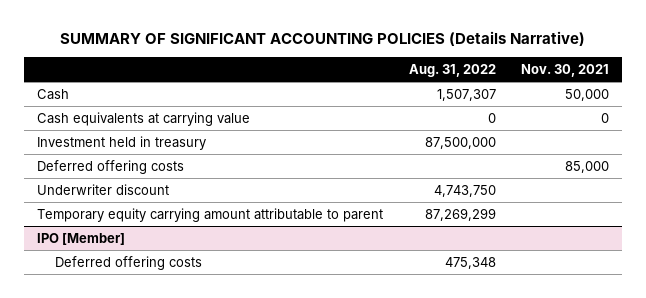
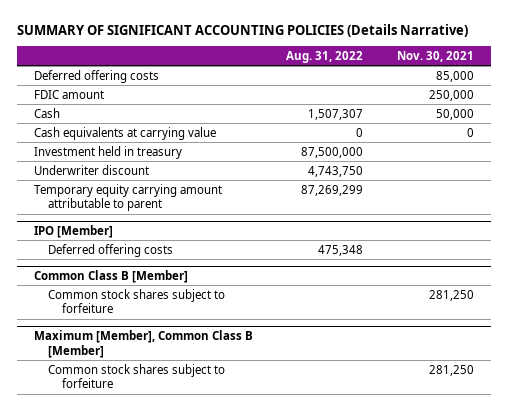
moved up: Deferred offering costs | | 85,000
+ FDIC amount | | 250,000
+ Common Class B [Member]
+ Common stock shares subject to forfeiture | | 281,250
+ Maximum [Member], Common Class B [Member]
+ Common stock shares subject to forfeiture | | 281,250

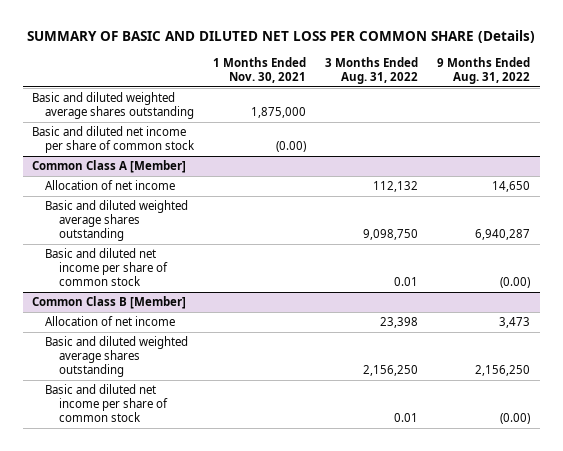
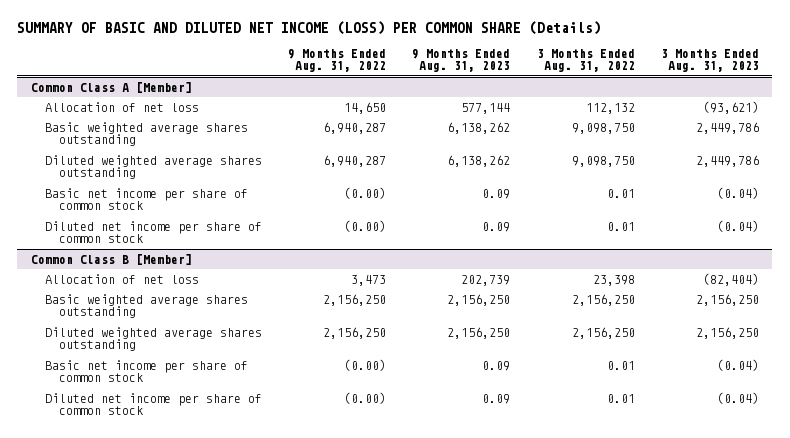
- SUMMARY OF BASIC AND DILUTED NET LOSS PER COMMON SHARE (Details)
+ SUMMARY OF BASIC AND DILUTED NET INCOME (LOSS) PER COMMON SHARE (Details)
- | 1 Months Ended Nov. 30, 2021 | 3 Months Ended Aug. 31, 2022 | 9 Months Ended Aug. 31, 2022
+ | 9 Months Ended Aug. 31, 2022 | 9 Months Ended Aug. 31, 2023 | 3 Months Ended Aug. 31, 2022 | 3 Months Ended Aug. 31, 2023
- Basic and diluted weighted average shares outstanding | 1,875,000 | |
- Basic and diluted net income per share of common stock | (0.00) | |
@ Common Class A [Member]
- Allocation of net income | | 112,132 | 14,650
- Basic and diluted weighted average shares outstanding | | 9,098,750 | 6,940,287
- Basic and diluted net income per share of common stock | | 0.01 | (0.00)
+ Allocation of net loss | 14,650 | 577,144 | 112,132 | (93,621)
+ Basic weighted average shares outstanding | 6,940,287 | 6,138,262 | 9,098,750 | 2,449,786
+ Diluted weighted average shares outstanding | 6,940,287 | 6,138,262 | 9,098,750 | 2,449,786
+ Basic net income per share of common stock | (0.00) | 0.09 | 0.01 | (0.04)
+ Diluted net income per share of common stock | (0.00) | 0.09 | 0.01 | (0.04)
@ Common Class B [Member]
- Allocation of net income | | 23,398 | 3,473
- Basic and diluted weighted average shares outstanding | | 2,156,250 | 2,156,250
- Basic and diluted net income per share of common stock | | 0.01 | (0.00)
+ Allocation of net loss | 3,473 | 202,739 | 23,398 | (82,404)
+ Basic weighted average shares outstanding | 2,156,250 | 2,156,250 | 2,156,250 | 2,156,250
+ Diluted weighted average shares outstanding | 2,156,250 | 2,156,250 | 2,156,250 | 2,156,250
+ Basic net income per share of common stock | (0.00) | 0.09 | 0.01 | (0.04)
+ Diluted net income per share of common stock | (0.00) | 0.09 | 0.01 | (0.04)

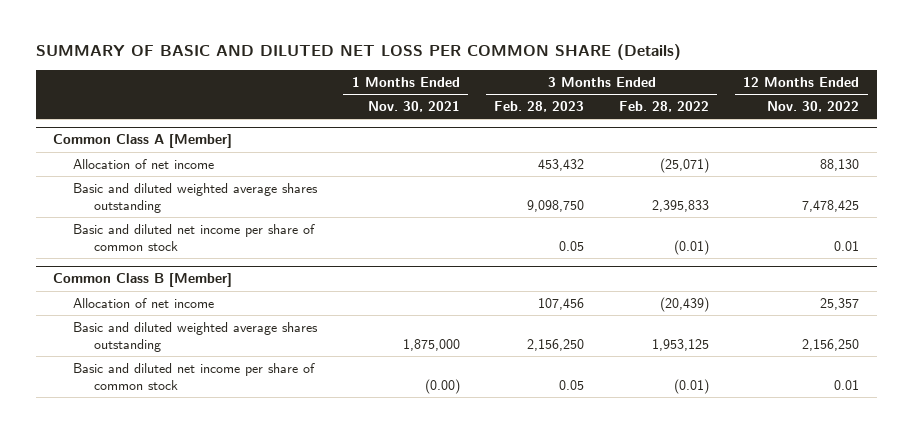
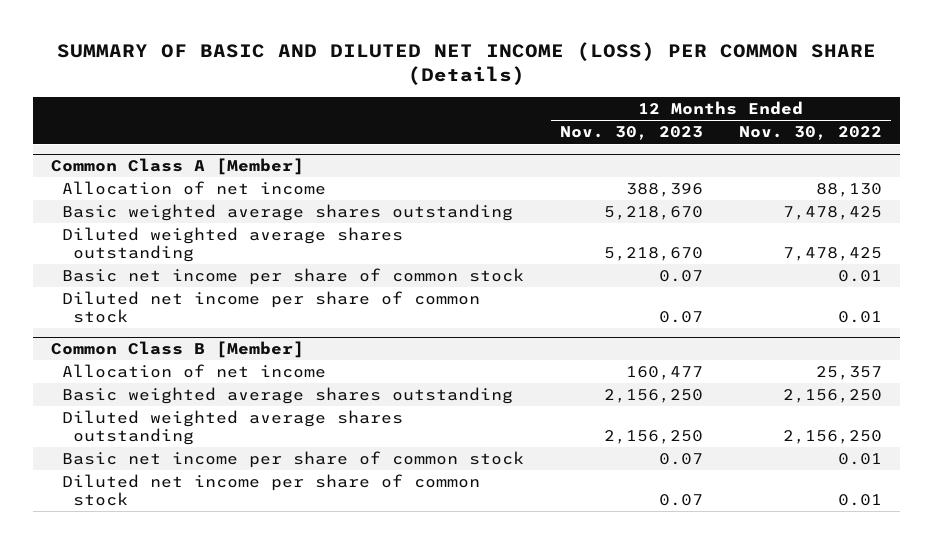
- SUMMARY OF BASIC AND DILUTED NET LOSS PER COMMON SHARE (Details)
+ SUMMARY OF BASIC AND DILUTED NET INCOME (LOSS) PER COMMON SHARE (Details)
- | 1 Months Ended Nov. 30, 2021 | 3 Months Ended Feb. 28, 2023 | 3 Months Ended Feb. 28, 2022 | 12 Months Ended Nov. 30, 2022
+ | 12 Months Ended Nov. 30, 2023 | 12 Months Ended Nov. 30, 2022
@ Common Class A [Member]
- Basic and diluted weighted average shares outstanding | | 9,098,750 | 2,395,833 | 7,478,425
- Basic and diluted net income per share of common stock | | 0.05 | (0.01) | 0.01
+ Basic weighted average shares outstanding | 5,218,670 | 7,478,425
+ Diluted weighted average shares outstanding | 5,218,670 | 7,478,425
+ Basic net income per share of common stock | 0.07 | 0.01
+ Diluted net income per share of common stock | 0.07 | 0.01
@ Common Class B [Member]
- Basic and diluted weighted average shares outstanding | 1,875,000 | 2,156,250 | 1,953,125 | 2,156,250
- Basic and diluted net income per share of common stock | (0.00) | 0.05 | (0.01) | 0.01
+ Basic weighted average shares outstanding | 2,156,250 | 2,156,250
+ Diluted weighted average shares outstanding | 2,156,250 | 2,156,250
+ Basic net income per share of common stock | 0.07 | 0.01
+ Diluted net income per share of common stock | 0.07 | 0.01

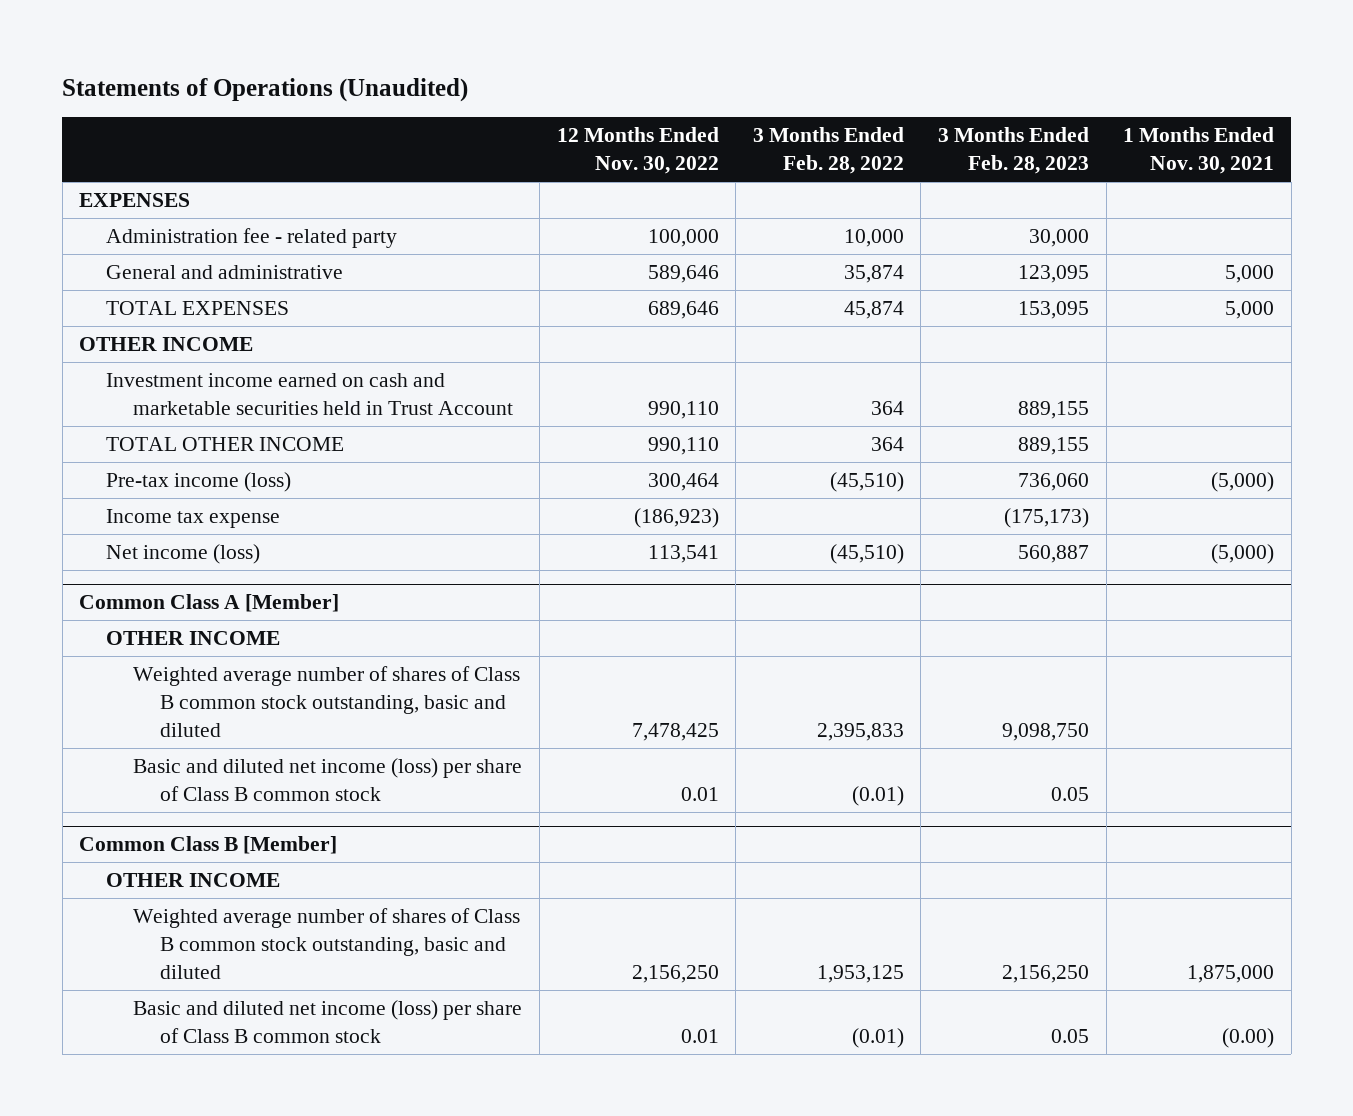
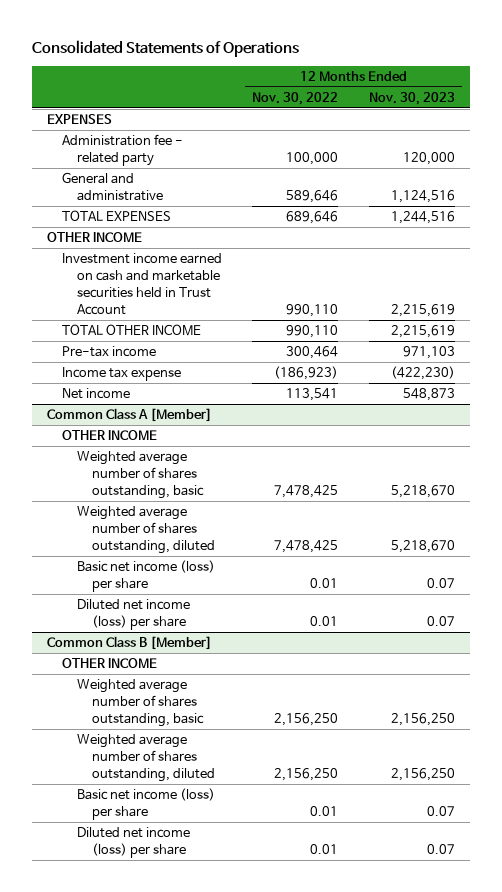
- Statements of Operations (Unaudited)
+ Consolidated Statements of Operations
- | 12 Months Ended Nov. 30, 2022 | 3 Months Ended Feb. 28, 2022 | 3 Months Ended Feb. 28, 2023 | 1 Months Ended Nov. 30, 2021
+ | 12 Months Ended Nov. 30, 2022 | 12 Months Ended Nov. 30, 2023
- Pre-tax income (loss) | 300,464 | (45,510) | 736,060 | (5,000)
+ Pre-tax income | 300,464 | 971,103
- Net income (loss) | 113,541 | (45,510) | 560,887 | (5,000)
+ Net income | 113,541 | 548,873
@ Common Class A [Member]
- Weighted average number of shares of Class B common stock outstanding, basic and diluted | 7,478,425 | 2,395,833 | 9,098,750 |
- Basic and diluted net income (loss) per share of Class B common stock | 0.01 | (0.01) | 0.05 |
+ Weighted average number of shares outstanding, basic | 7,478,425 | 5,218,670
+ Weighted average number of shares outstanding, diluted | 7,478,425 | 5,218,670
+ Basic net income (loss) per share | 0.01 | 0.07
+ Diluted net income (loss) per share | 0.01 | 0.07
@ Common Class B [Member]
- Weighted average number of shares of Class B common stock outstanding, basic and diluted | 2,156,250 | 1,953,125 | 2,156,250 | 1,875,000
- Basic and diluted net income (loss) per share of Class B common stock | 0.01 | (0.01) | 0.05 | (0.00)
+ Weighted average number of shares outstanding, basic | 2,156,250 | 2,156,250
+ Weighted average number of shares outstanding, diluted | 2,156,250 | 2,156,250
+ Basic net income (loss) per share | 0.01 | 0.07
+ Diluted net income (loss) per share | 0.01 | 0.07

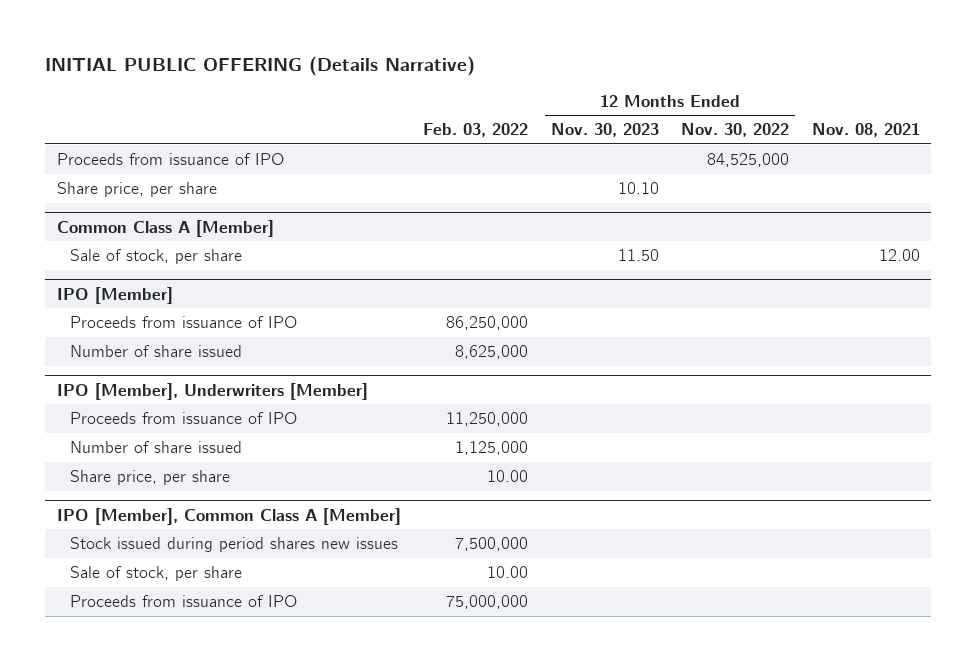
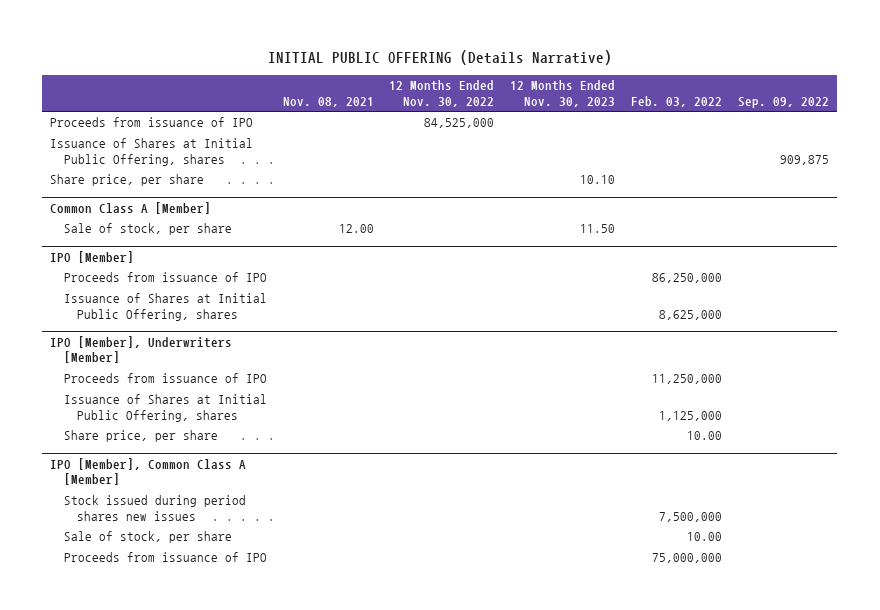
- | Feb. 03, 2022 | 12 Months Ended Nov. 30, 2023 | 12 Months Ended Nov. 30, 2022 | Nov. 08, 2021
+ | Nov. 08, 2021 | 12 Months Ended Nov. 30, 2022 | 12 Months Ended Nov. 30, 2023 | Feb. 03, 2022 | Sep. 09, 2022
+ Issuance of Shares at Initial Public Offering, shares | | | | | 909,875
@ IPO [Member]
- Number of share issued | 8,625,000 | | |
+ Issuance of Shares at Initial Public Offering, shares | | | | 8,625,000 |
@ IPO [Member], Underwriters [Member]
- Number of share issued | 1,125,000 | | |
+ Issuance of Shares at Initial Public Offering, shares | | | | 1,125,000 |

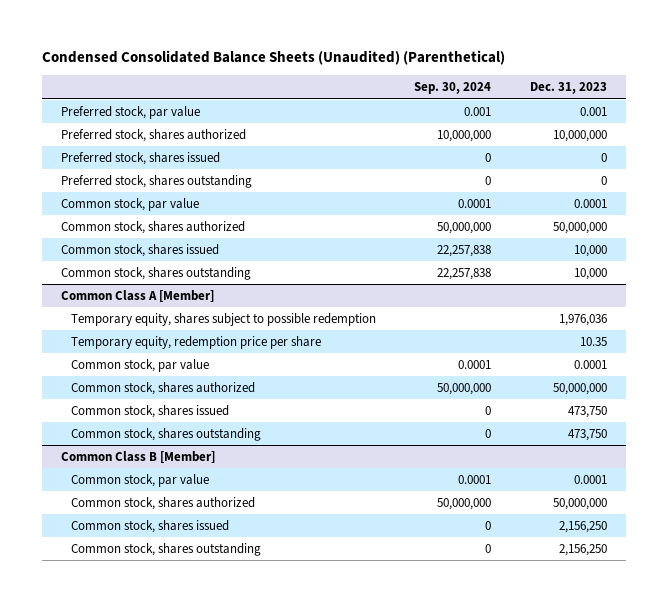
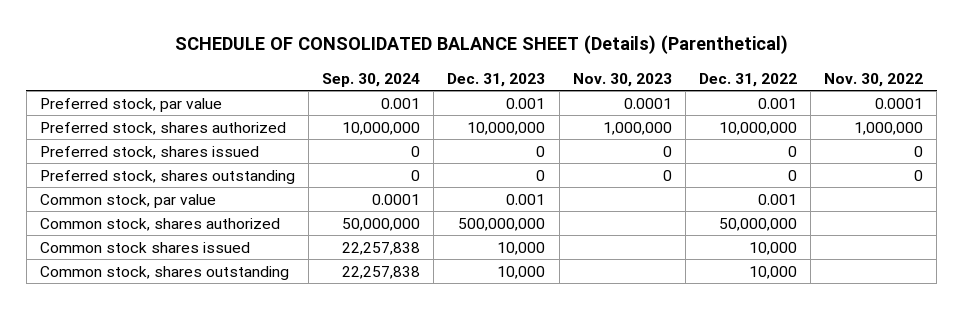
- Condensed Consolidated Balance Sheets (Unaudited) (Parenthetical)
+ SCHEDULE OF CONSOLIDATED BALANCE SHEET (Details) (Parenthetical)
- | Sep. 30, 2024 | Dec. 31, 2023
+ | Sep. 30, 2024 | Dec. 31, 2023 | Nov. 30, 2023 | Dec. 31, 2022 | Nov. 30, 2022
- Common stock, par value | 0.0001 | 0.0001
- Common stock, shares authorized | 50,000,000 | 50,000,000
- Common stock, shares issued | 22,257,838 | 10,000
+ Common stock, par value | 0.0001 | 0.001 | | 0.001 |
+ Common stock, shares authorized | 50,000,000 | 500,000,000 | | 50,000,000 |
+ Common stock shares issued | 22,257,838 | 10,000 | | 10,000 |
- Common Class A [Member]
- Temporary equity, shares subject to possible redemption | | 1,976,036
- Temporary equity, redemption price per share | | 10.35
- Common stock, par value | 0.0001 | 0.0001
- Common stock, shares authorized | 50,000,000 | 50,000,000
- Common stock, shares issued | 0 | 473,750
- Common stock, shares outstanding | 0 | 473,750
- Common Class B [Member]
- Common stock, par value | 0.0001 | 0.0001
- Common stock, shares authorized | 50,000,000 | 50,000,000
- Common stock, shares issued | 0 | 2,156,250
- Common stock, shares outstanding | 0 | 2,156,250

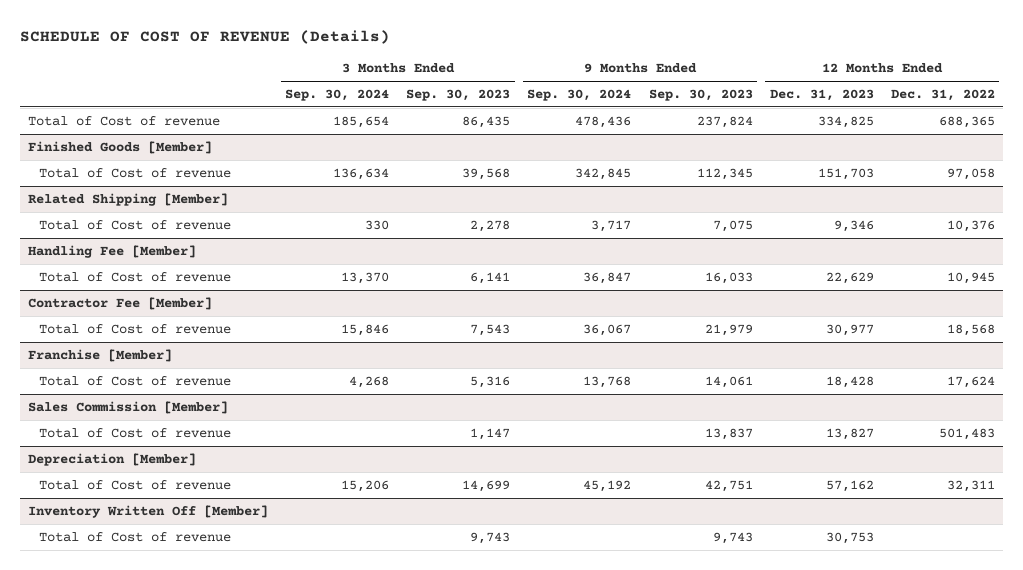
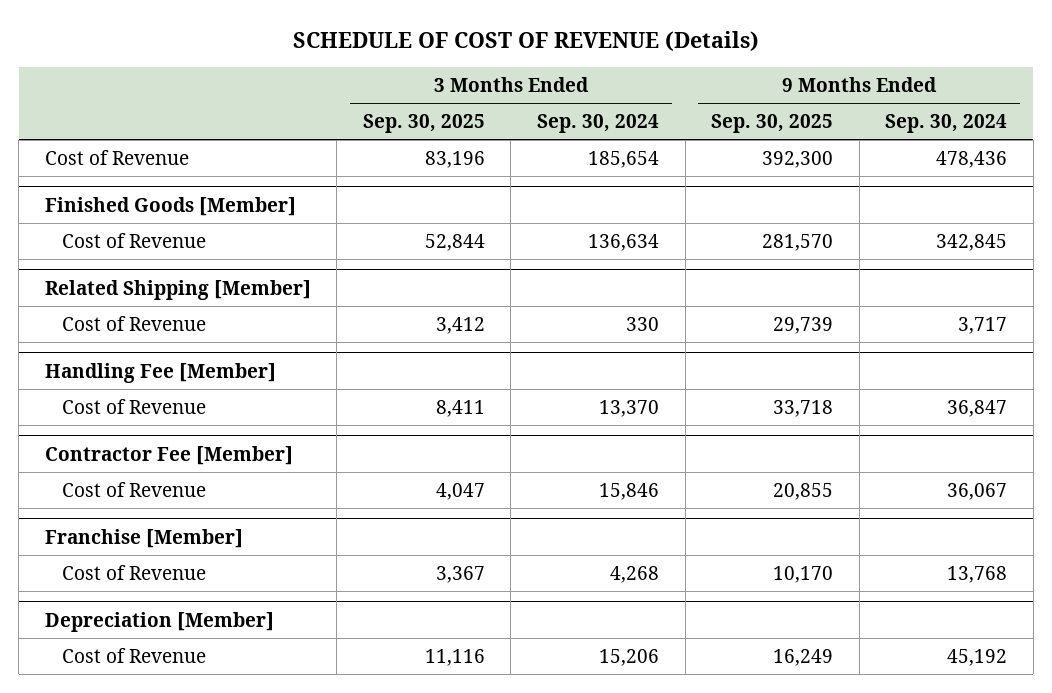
- | 3 Months Ended Sep. 30, 2024 | 3 Months Ended Sep. 30, 2023 | 9 Months Ended Sep. 30, 2024 | 9 Months Ended Sep. 30, 2023 | 12 Months Ended Dec. 31, 2023 | 12 Months Ended Dec. 31, 2022
+ | 3 Months Ended Sep. 30, 2025 | 3 Months Ended Sep. 30, 2024 | 9 Months Ended Sep. 30, 2025 | 9 Months Ended Sep. 30, 2024
- Total of Cost of revenue | 185,654 | 86,435 | 478,436 | 237,824 | 334,825 | 688,365
+ Cost of Revenue | 83,196 | 185,654 | 392,300 | 478,436
@ Finished Goods [Member]
- Total of Cost of revenue | 136,634 | 39,568 | 342,845 | 112,345 | 151,703 | 97,058
+ Cost of Revenue | 52,844 | 136,634 | 281,570 | 342,845
@ Related Shipping [Member]
- Total of Cost of revenue | 330 | 2,278 | 3,717 | 7,075 | 9,346 | 10,376
+ Cost of Revenue | 3,412 | 330 | 29,739 | 3,717
@ Handling Fee [Member]
- Total of Cost of revenue | 13,370 | 6,141 | 36,847 | 16,033 | 22,629 | 10,945
+ Cost of Revenue | 8,411 | 13,370 | 33,718 | 36,847
@ Contractor Fee [Member]
- Total of Cost of revenue | 15,846 | 7,543 | 36,067 | 21,979 | 30,977 | 18,568
+ Cost of Revenue | 4,047 | 15,846 | 20,855 | 36,067
@ Franchise [Member]
- Total of Cost of revenue | 4,268 | 5,316 | 13,768 | 14,061 | 18,428 | 17,624
- Sales Commission [Member]
- Total of Cost of revenue | | 1,147 | | 13,837 | 13,827 | 501,483
@ Franchise [Member]
+ Cost of Revenue | 3,367 | 4,268 | 10,170 | 13,768
@ Depreciation [Member]
- Total of Cost of revenue | 15,206 | 14,699 | 45,192 | 42,751 | 57,162 | 32,311
- Inventory Written Off [Member]
- Total of Cost of revenue | | 9,743 | | 9,743 | 30,753 |
@ Depreciation [Member]
+ Cost of Revenue | 11,116 | 15,206 | 16,249 | 45,192

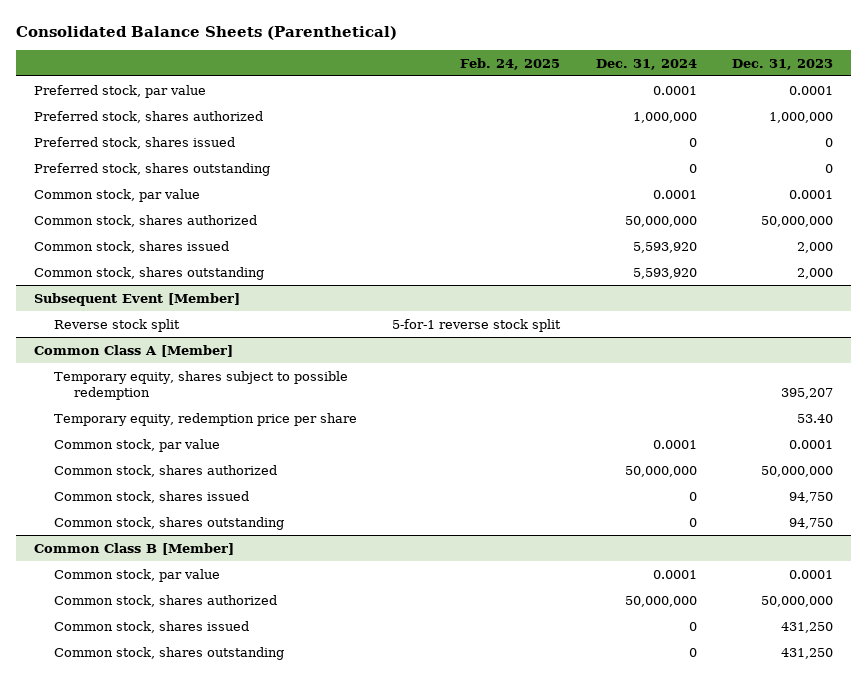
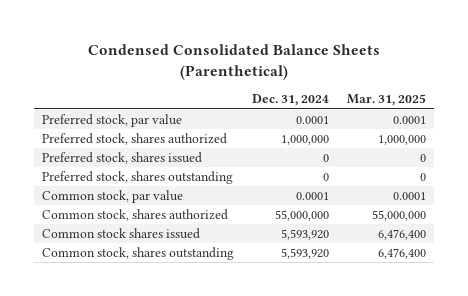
- Consolidated Balance Sheets (Parenthetical)
+ Condensed Consolidated Balance Sheets (Parenthetical)
- | Feb. 24, 2025 | Dec. 31, 2024 | Dec. 31, 2023
+ | Dec. 31, 2024 | Mar. 31, 2025
- Common stock, shares authorized | | 50,000,000 | 50,000,000
- Common stock, shares issued | | 5,593,920 | 2,000
+ Common stock, shares authorized | 55,000,000 | 55,000,000
+ Common stock shares issued | 5,593,920 | 6,476,400
- Subsequent Event [Member]
- Reverse stock split | 5-for-1 reverse stock split | |
- Common Class A [Member]
- Temporary equity, shares subject to possible redemption | | | 395,207
- Temporary equity, redemption price per share | | | 53.40
- Common stock, par value | | 0.0001 | 0.0001
- Common stock, shares authorized | | 50,000,000 | 50,000,000
- Common stock, shares issued | | 0 | 94,750
- Common stock, shares outstanding | | 0 | 94,750
- Common Class B [Member]
- Common stock, par value | | 0.0001 | 0.0001
- Common stock, shares authorized | | 50,000,000 | 50,000,000
- Common stock, shares issued | | 0 | 431,250
- Common stock, shares outstanding | | 0 | 431,250

